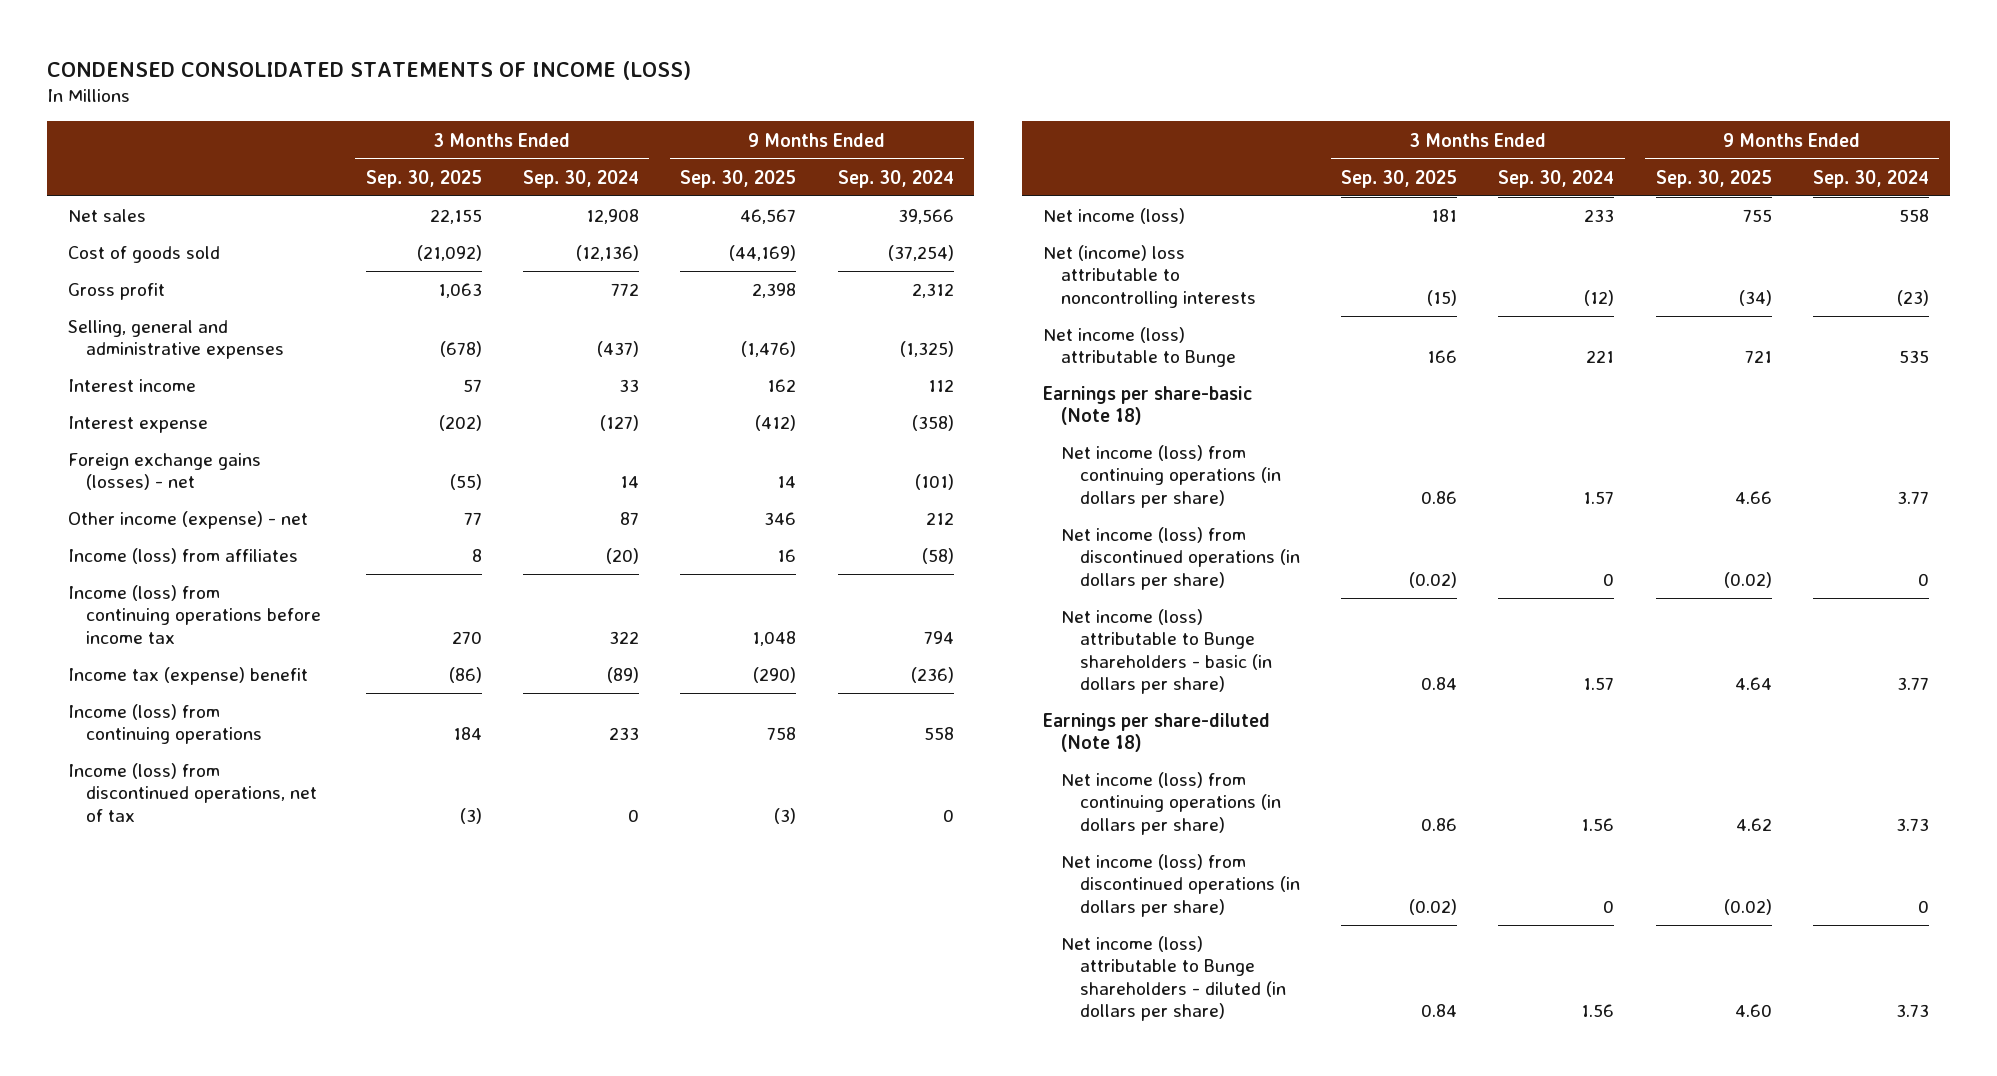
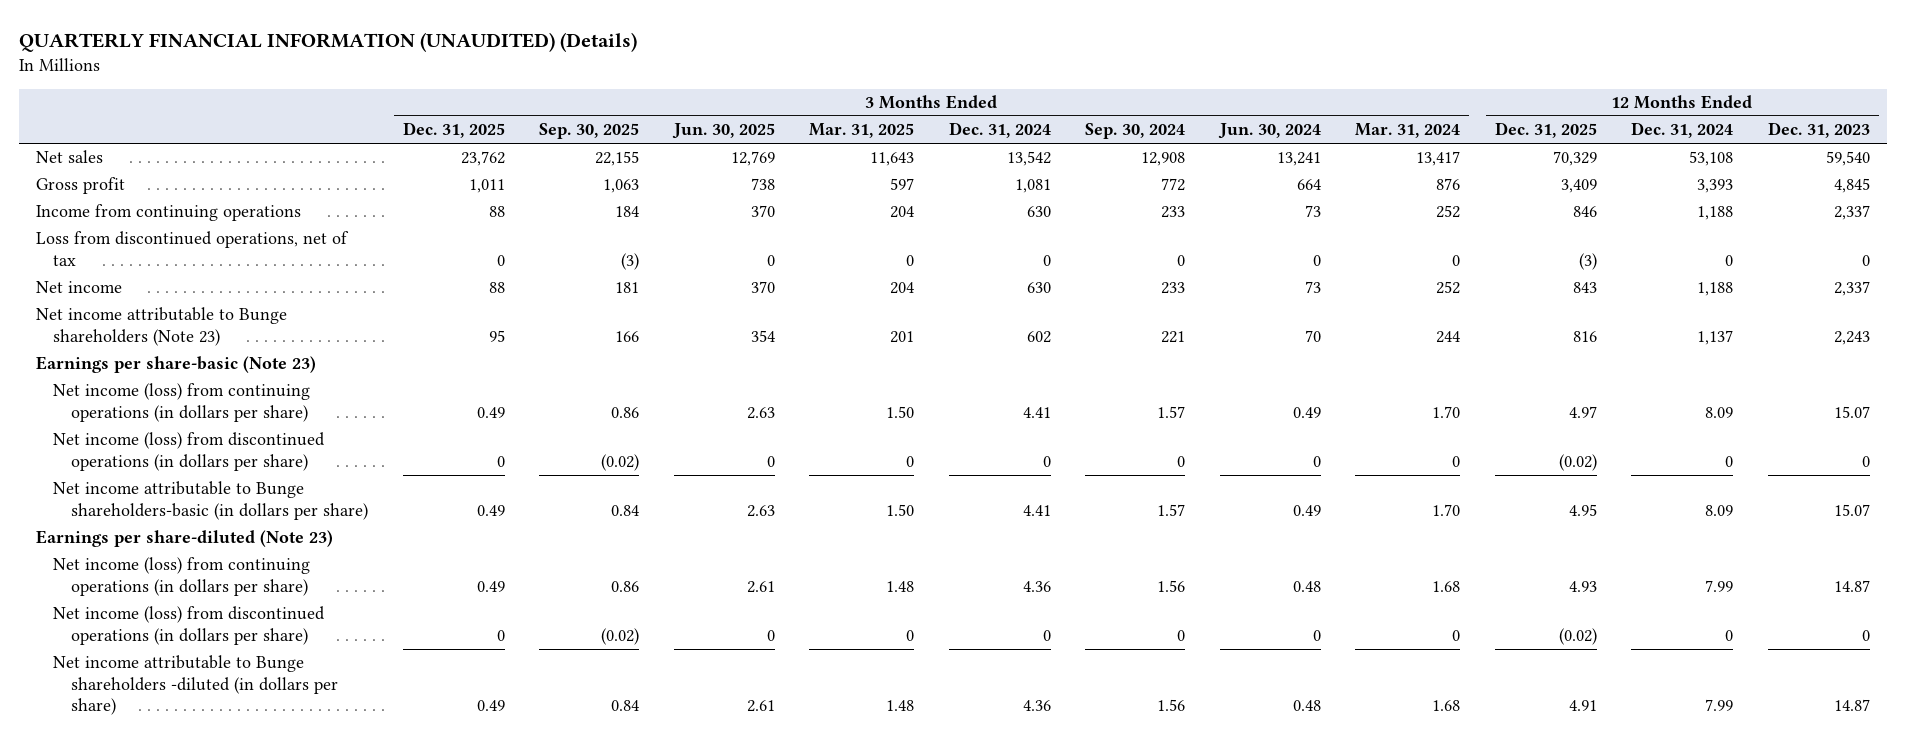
- CONDENSED CONSOLIDATED STATEMENTS OF INCOME (LOSS)
+ QUARTERLY FINANCIAL INFORMATION (UNAUDITED) (Details)
- | 3 Months Ended Sep. 30, 2025 | 3 Months Ended Sep. 30, 2024 | 9 Months Ended Sep. 30, 2025 | 9 Months Ended Sep. 30, 2024
+ | 3 Months Ended Dec. 31, 2025 | 3 Months Ended Sep. 30, 2025 | 3 Months Ended Jun. 30, 2025 | 3 Months Ended Mar. 31, 2025 | 3 Months Ended Dec. 31, 2024 | 3 Months Ended Sep. 30, 2024 | 3 Months Ended Jun. 30, 2024 | 3 Months Ended Mar. 31, 2024 | 12 Months Ended Dec. 31, 2025 | 12 Months Ended Dec. 31, 2024 | 12 Months Ended Dec. 31, 2023
- Cost of goods sold | (21,092) | (12,136) | (44,169) | (37,254)
- Selling, general and administrative expenses | (678) | (437) | (1,476) | (1,325)
- Interest income | 57 | 33 | 162 | 112
- Interest expense | (202) | (127) | (412) | (358)
- Foreign exchange gains (losses) - net | (55) | 14 | 14 | (101)
- Other income (expense) - net | 77 | 87 | 346 | 212
- Income (loss) from affiliates | 8 | (20) | 16 | (58)
- Income (loss) from continuing operations before income tax | 270 | 322 | 1,048 | 794
- Income tax (expense) benefit | (86) | (89) | (290) | (236)
- Income (loss) from continuing operations | 184 | 233 | 758 | 558
- Income (loss) from discontinued operations, net of tax | (3) | 0 | (3) | 0
- Net income (loss) | 181 | 233 | 755 | 558
- Net (income) loss attributable to noncontrolling interests | (15) | (12) | (34) | (23)
- Net income (loss) attributable to Bunge | 166 | 221 | 721 | 535
- Earnings per share-basic (Note 18)
+ Income from continuing operations | 88 | 184 | 370 | 204 | 630 | 233 | 73 | 252 | 846 | 1,188 | 2,337
+ Loss from discontinued operations, net of tax | 0 | (3) | 0 | 0 | 0 | 0 | 0 | 0 | (3) | 0 | 0
+ Net income | 88 | 181 | 370 | 204 | 630 | 233 | 73 | 252 | 843 | 1,188 | 2,337
+ Net income attributable to Bunge shareholders (Note 23) | 95 | 166 | 354 | 201 | 602 | 221 | 70 | 244 | 816 | 1,137 | 2,243
+ Earnings per share-basic (Note 23)
- Net income (loss) attributable to Bunge shareholders - basic (in dollars per share) | 0.84 | 1.57 | 4.64 | 3.77
- Earnings per share-diluted (Note 18)
+ Net income attributable to Bunge shareholders-basic (in dollars per share) | 0.49 | 0.84 | 2.63 | 1.50 | 4.41 | 1.57 | 0.49 | 1.70 | 4.95 | 8.09 | 15.07
+ Earnings per share-diluted (Note 23)
- Net income (loss) attributable to Bunge shareholders - diluted (in dollars per share) | 0.84 | 1.56 | 4.60 | 3.73
+ Net income attributable to Bunge shareholders -diluted (in dollars per share) | 0.49 | 0.84 | 2.61 | 1.48 | 4.36 | 1.56 | 0.48 | 1.68 | 4.91 | 7.99 | 14.87

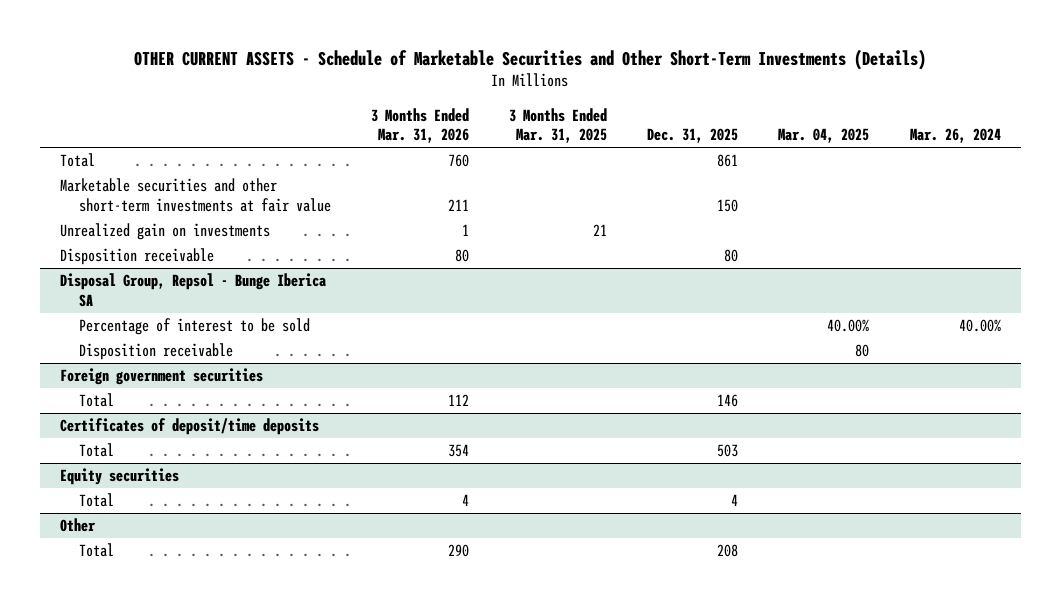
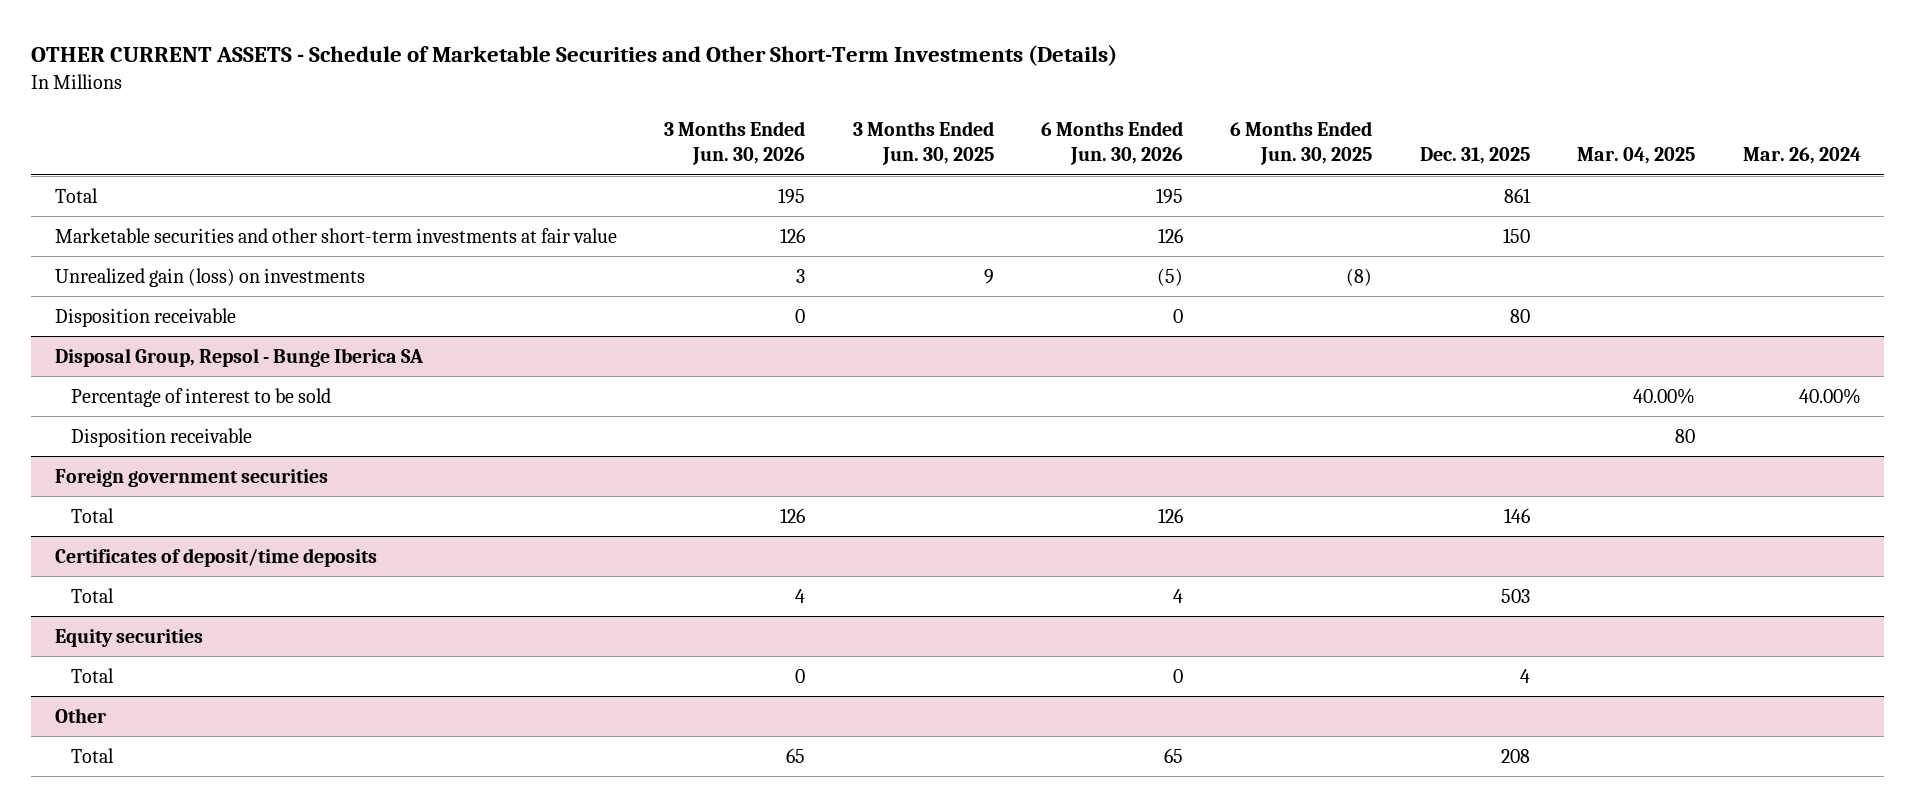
- | 3 Months Ended Mar. 31, 2026 | 3 Months Ended Mar. 31, 2025 | Dec. 31, 2025 | Mar. 04, 2025 | Mar. 26, 2024
+ | 3 Months Ended Jun. 30, 2026 | 3 Months Ended Jun. 30, 2025 | 6 Months Ended Jun. 30, 2026 | 6 Months Ended Jun. 30, 2025 | Dec. 31, 2025 | Mar. 04, 2025 | Mar. 26, 2024
- Unrealized gain on investments | 1 | 21 | | |
+ Unrealized gain (loss) on investments | 3 | 9 | (5) | (8) | | |

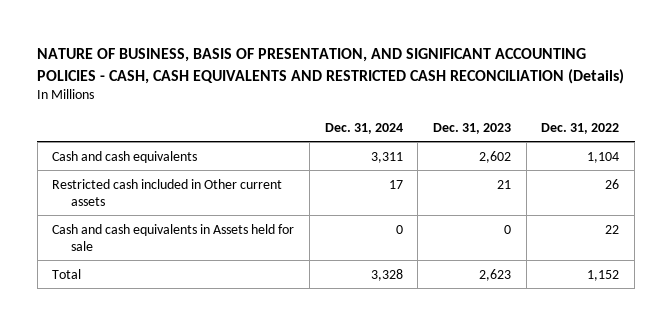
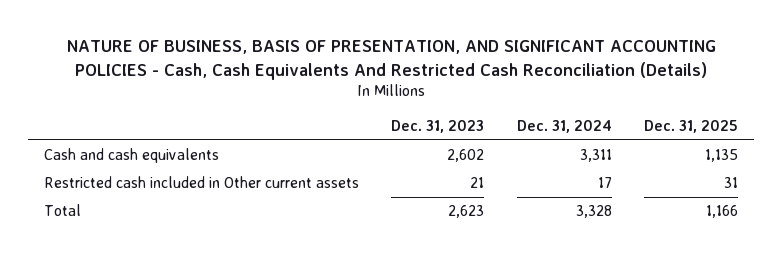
- NATURE OF BUSINESS, BASIS OF PRESENTATION, AND SIGNIFICANT ACCOUNTING POLICIES - CASH, CASH EQUIVALENTS AND RESTRICTED CASH RECONCILIATION (Details)
+ NATURE OF BUSINESS, BASIS OF PRESENTATION, AND SIGNIFICANT ACCOUNTING POLICIES - Cash, Cash Equivalents And Restricted Cash Reconciliation (Details)
- | Dec. 31, 2024 | Dec. 31, 2023 | Dec. 31, 2022
+ | Dec. 31, 2023 | Dec. 31, 2024 | Dec. 31, 2025
- Cash and cash equivalents in Assets held for sale | 0 | 0 | 22

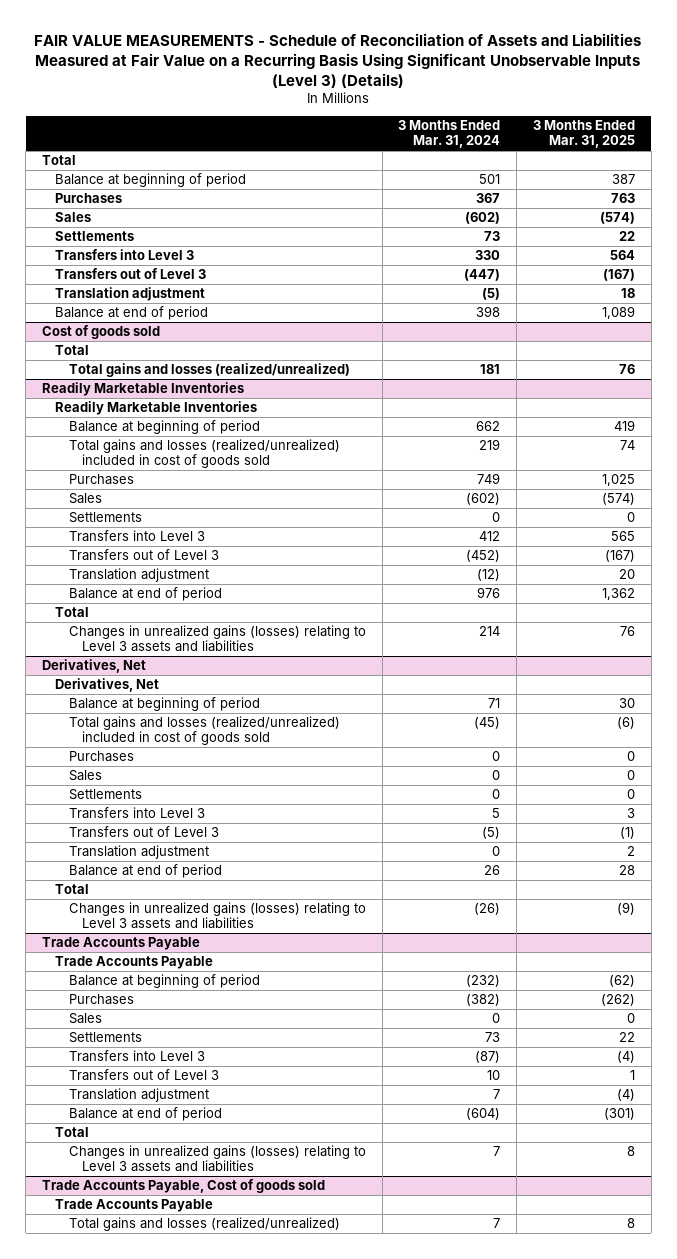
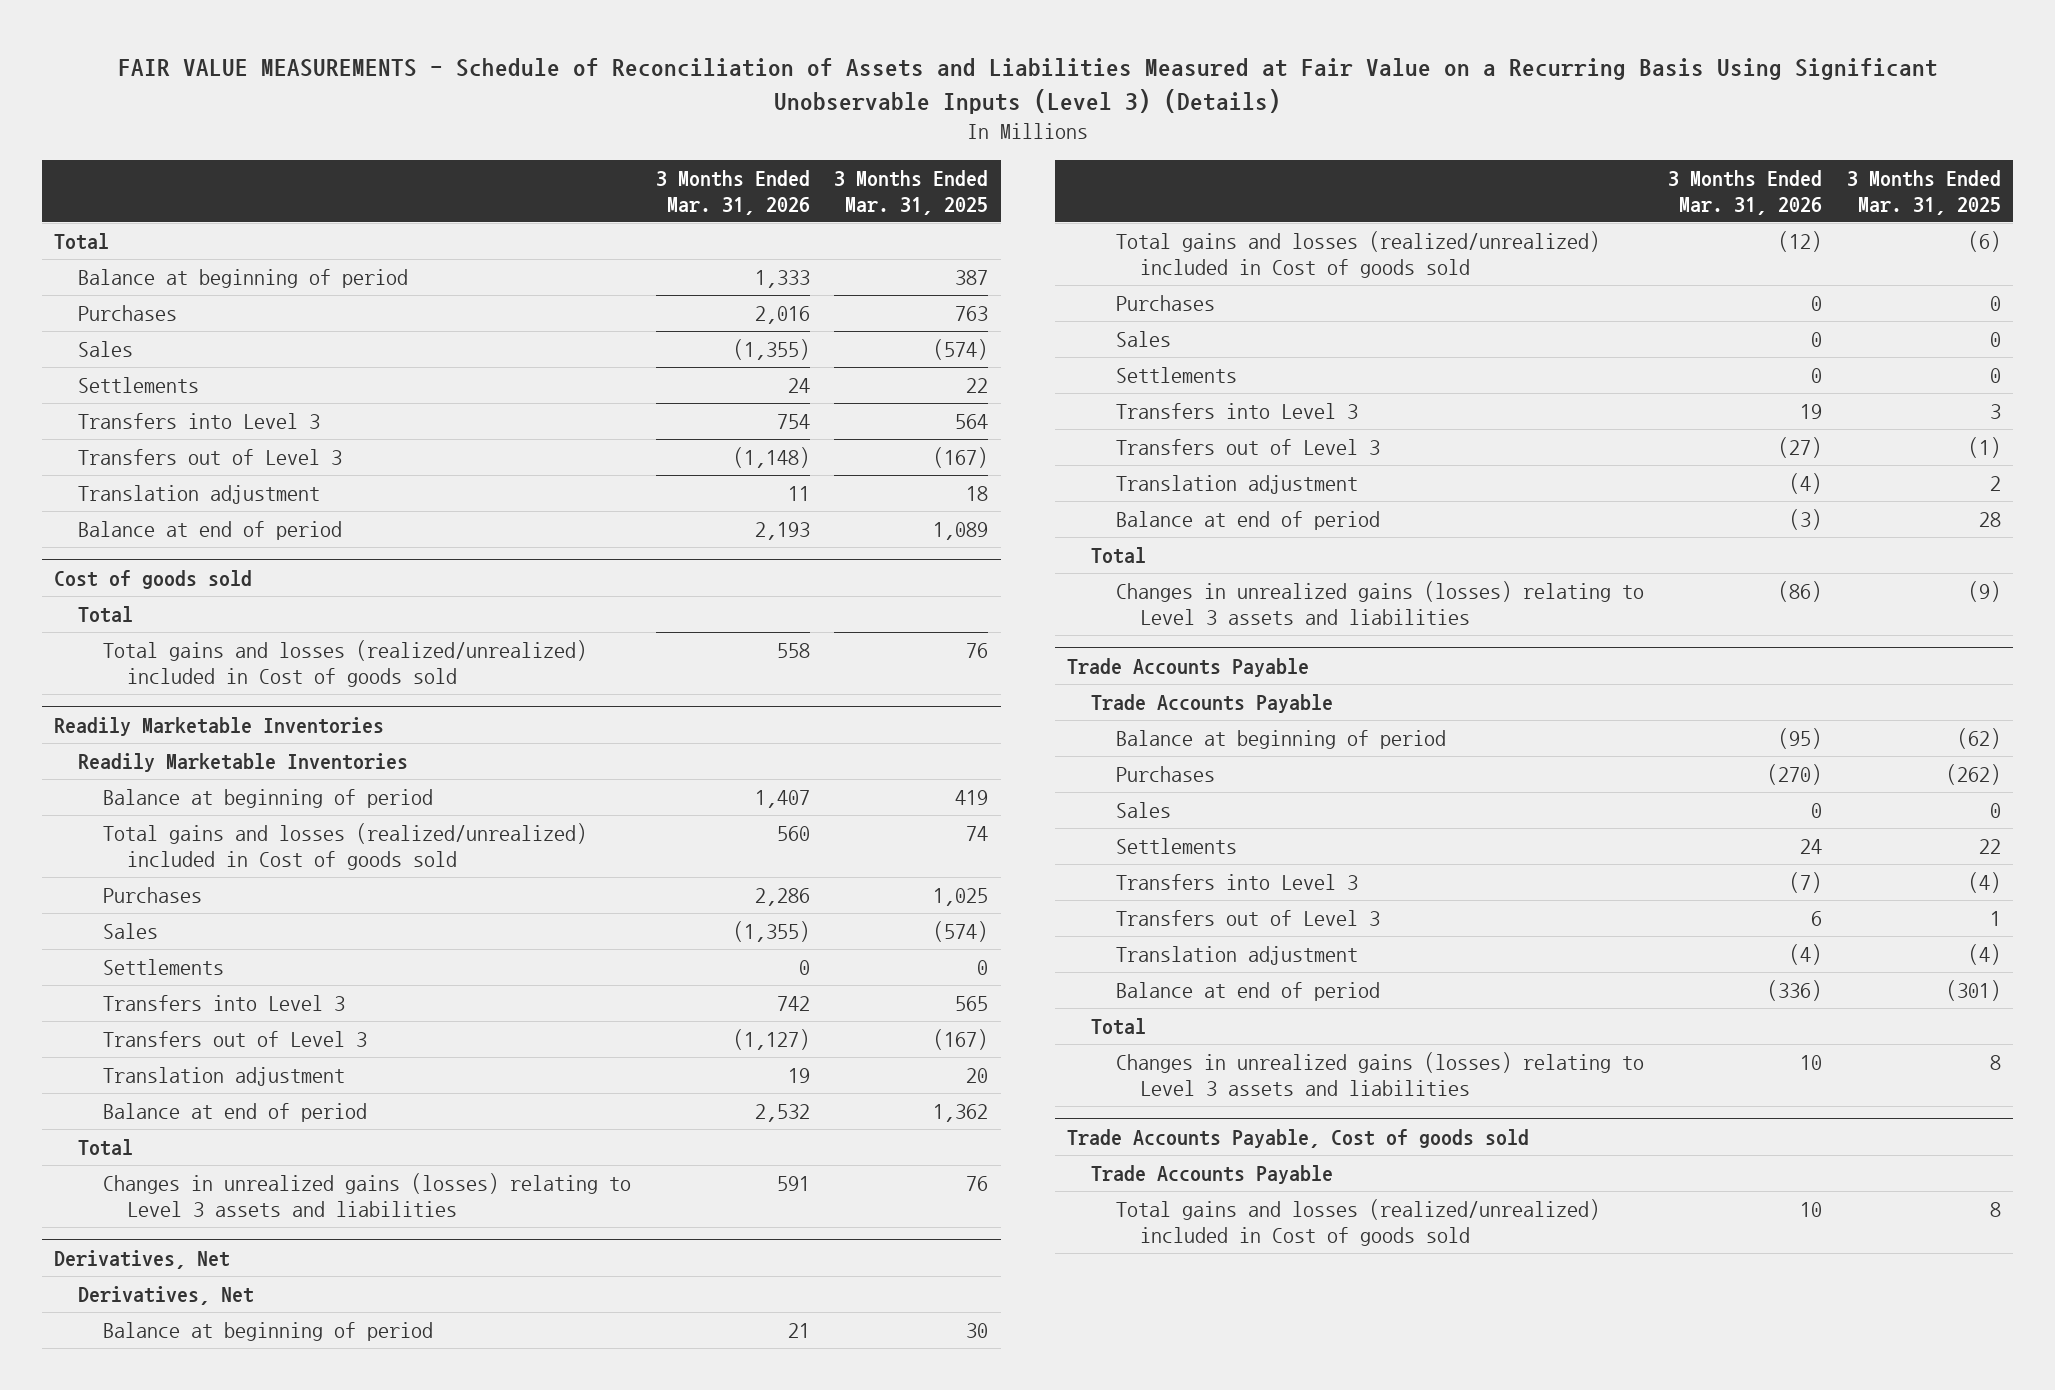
- | 3 Months Ended Mar. 31, 2024 | 3 Months Ended Mar. 31, 2025
+ | 3 Months Ended Mar. 31, 2026 | 3 Months Ended Mar. 31, 2025
@ Cost of goods sold
- Total gains and losses (realized/unrealized) | 181 | 76
+ Total gains and losses (realized/unrealized) included in Cost of goods sold | 558 | 76
@ Readily Marketable Inventories
- Total gains and losses (realized/unrealized) included in cost of goods sold | 219 | 74
+ Total gains and losses (realized/unrealized) included in Cost of goods sold | 560 | 74
@ Derivatives, Net
- Total gains and losses (realized/unrealized) included in cost of goods sold | (45) | (6)
+ Total gains and losses (realized/unrealized) included in Cost of goods sold | (12) | (6)
@ Trade Accounts Payable, Cost of goods sold
- Total gains and losses (realized/unrealized) | 7 | 8
+ Total gains and losses (realized/unrealized) included in Cost of goods sold | 10 | 8

